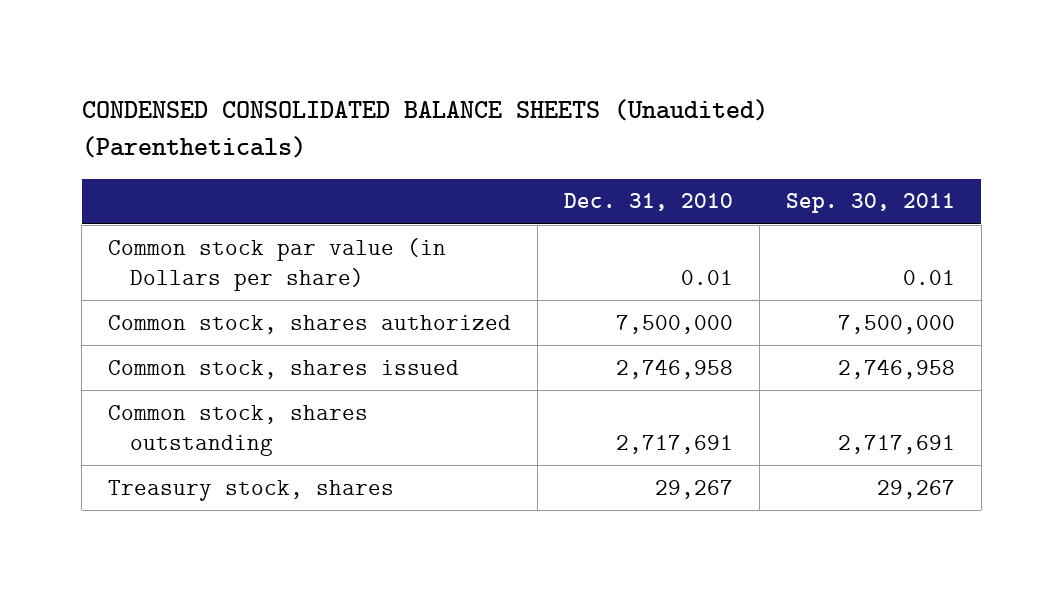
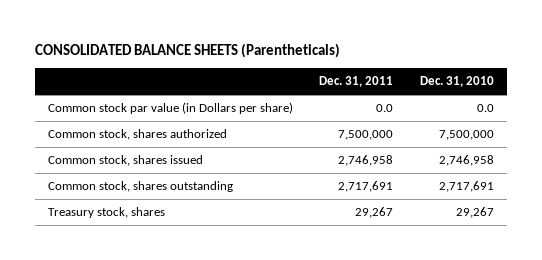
- CONDENSED CONSOLIDATED BALANCE SHEETS (Unaudited) (Parentheticals)
+ CONSOLIDATED BALANCE SHEETS (Parentheticals)
- | Dec. 31, 2010 | Sep. 30, 2011
+ | Dec. 31, 2011 | Dec. 31, 2010
- Common stock par value (in Dollars per share) | 0.01 | 0.01
+ Common stock par value (in Dollars per share) | 0.0 | 0.0

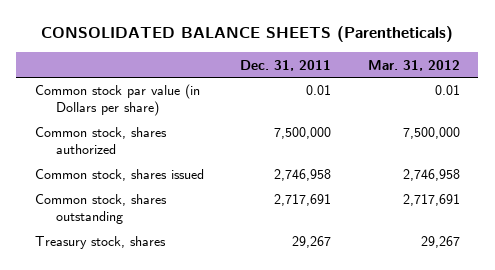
- | Dec. 31, 2011 | Dec. 31, 2010
+ | Dec. 31, 2011 | Mar. 31, 2012
- Common stock par value (in Dollars per share) | 0.0 | 0.0
+ Common stock par value (in Dollars per share) | 0.01 | 0.01

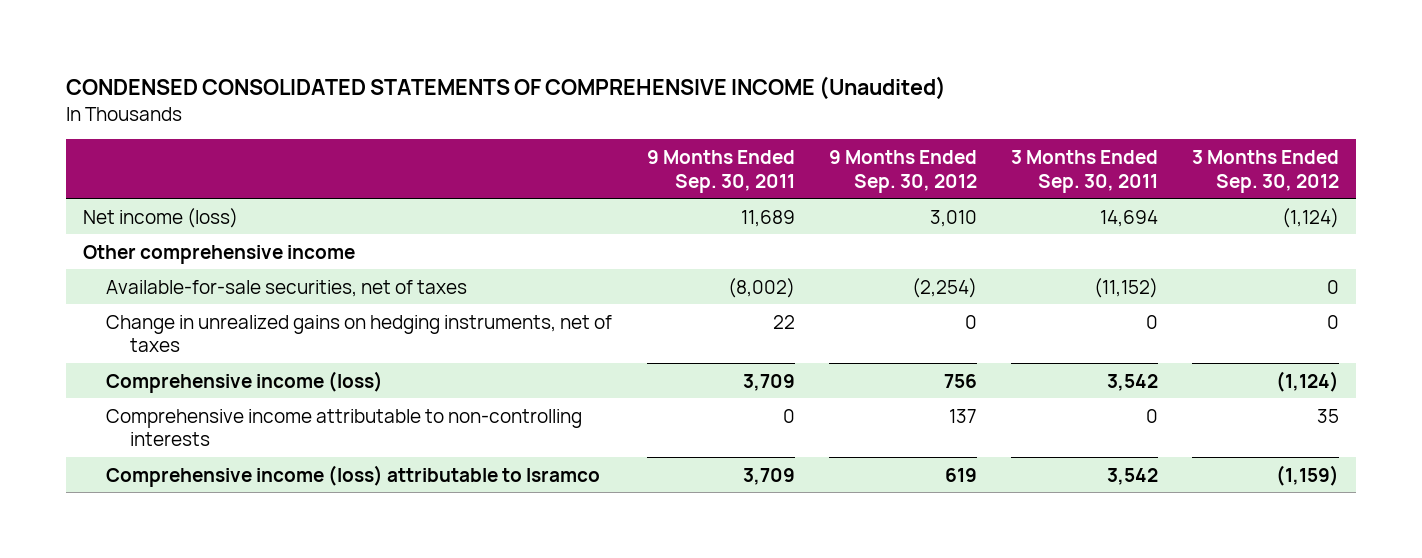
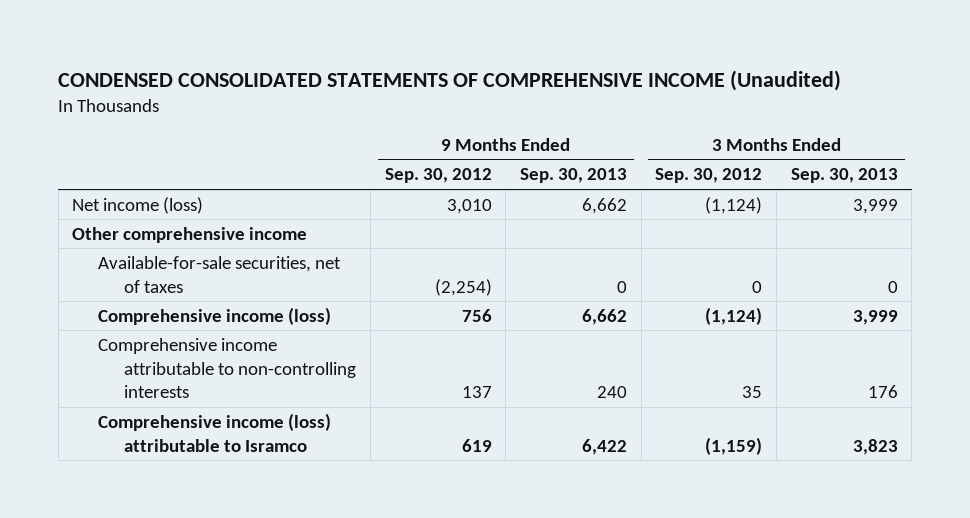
- | 9 Months Ended Sep. 30, 2011 | 9 Months Ended Sep. 30, 2012 | 3 Months Ended Sep. 30, 2011 | 3 Months Ended Sep. 30, 2012
+ | 9 Months Ended Sep. 30, 2012 | 9 Months Ended Sep. 30, 2013 | 3 Months Ended Sep. 30, 2012 | 3 Months Ended Sep. 30, 2013
- Change in unrealized gains on hedging instruments, net of taxes | 22 | 0 | 0 | 0

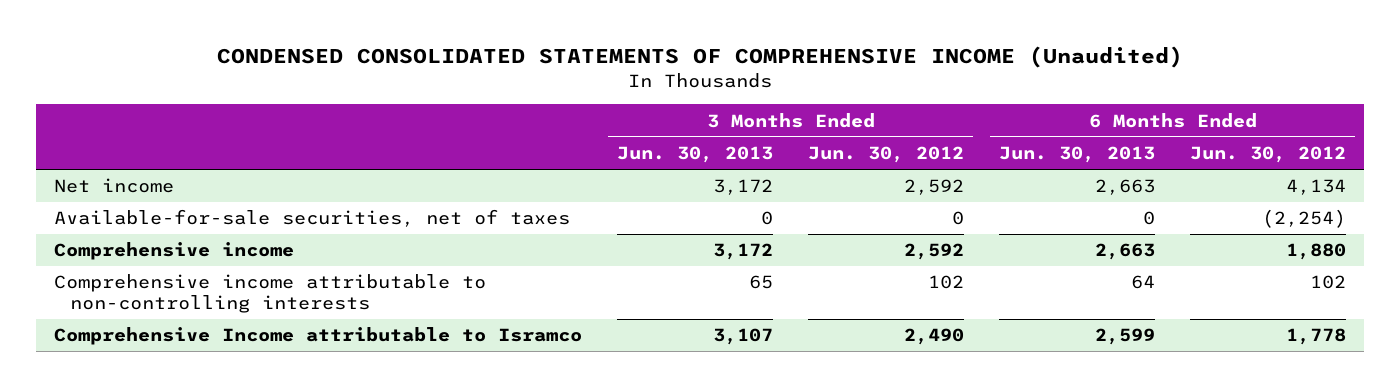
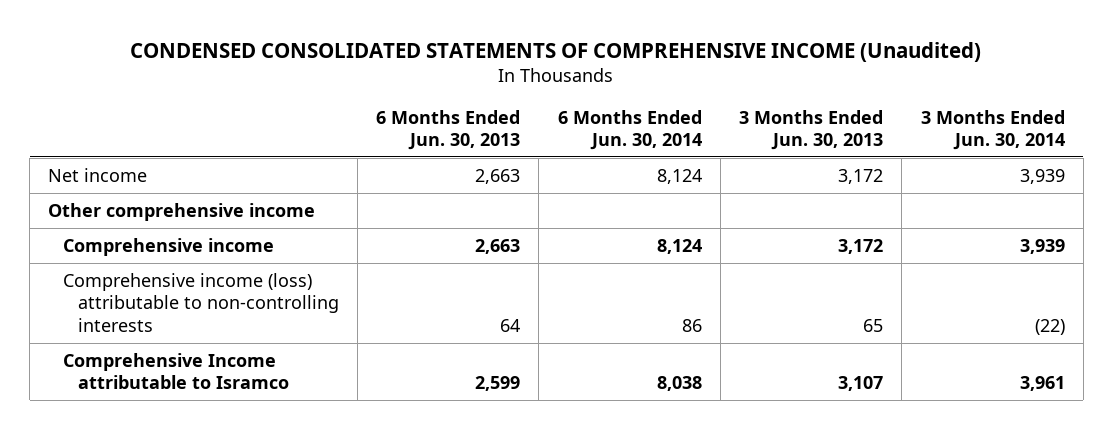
- | 3 Months Ended Jun. 30, 2013 | 3 Months Ended Jun. 30, 2012 | 6 Months Ended Jun. 30, 2013 | 6 Months Ended Jun. 30, 2012
+ | 6 Months Ended Jun. 30, 2013 | 6 Months Ended Jun. 30, 2014 | 3 Months Ended Jun. 30, 2013 | 3 Months Ended Jun. 30, 2014
- Available-for-sale securities, net of taxes | 0 | 0 | 0 | (2,254)
+ Other comprehensive income
- Comprehensive income attributable to non-controlling interests | 65 | 102 | 64 | 102
+ Comprehensive income (loss) attributable to non-controlling interests | 64 | 86 | 65 | (22)

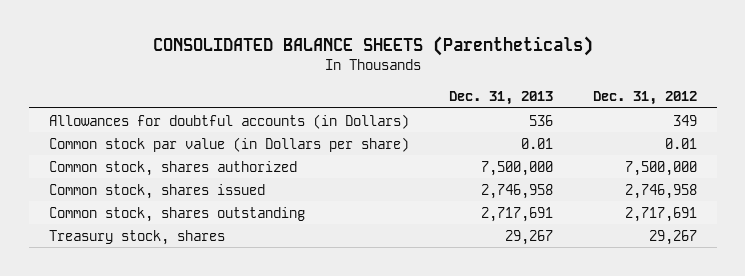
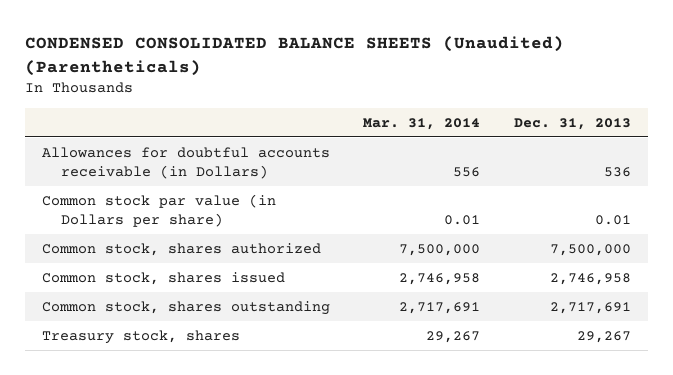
- CONSOLIDATED BALANCE SHEETS (Parentheticals)
+ CONDENSED CONSOLIDATED BALANCE SHEETS (Unaudited) (Parentheticals)
- | Dec. 31, 2013 | Dec. 31, 2012
+ | Mar. 31, 2014 | Dec. 31, 2013
- Allowances for doubtful accounts (in Dollars) | 536 | 349
+ Allowances for doubtful accounts receivable (in Dollars) | 556 | 536

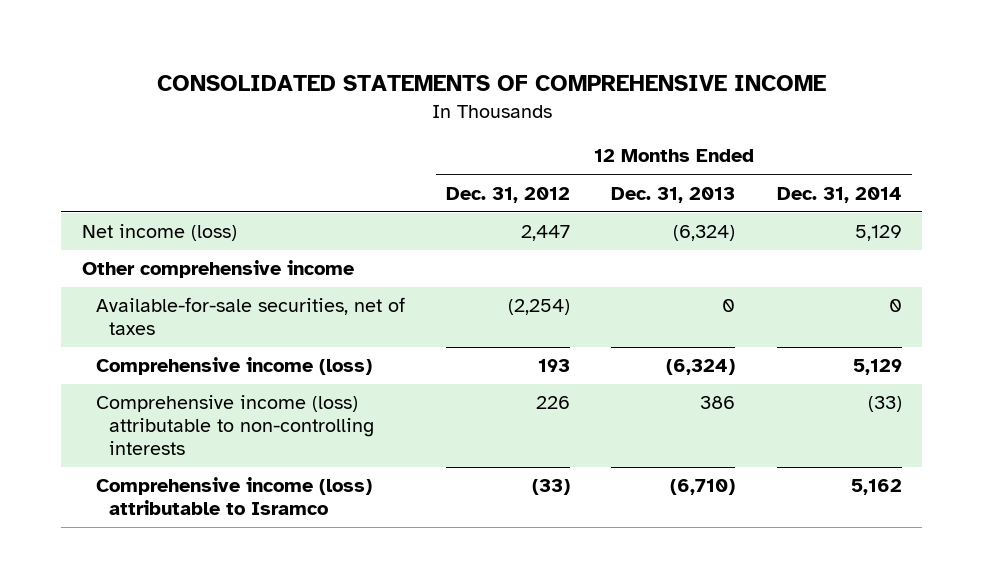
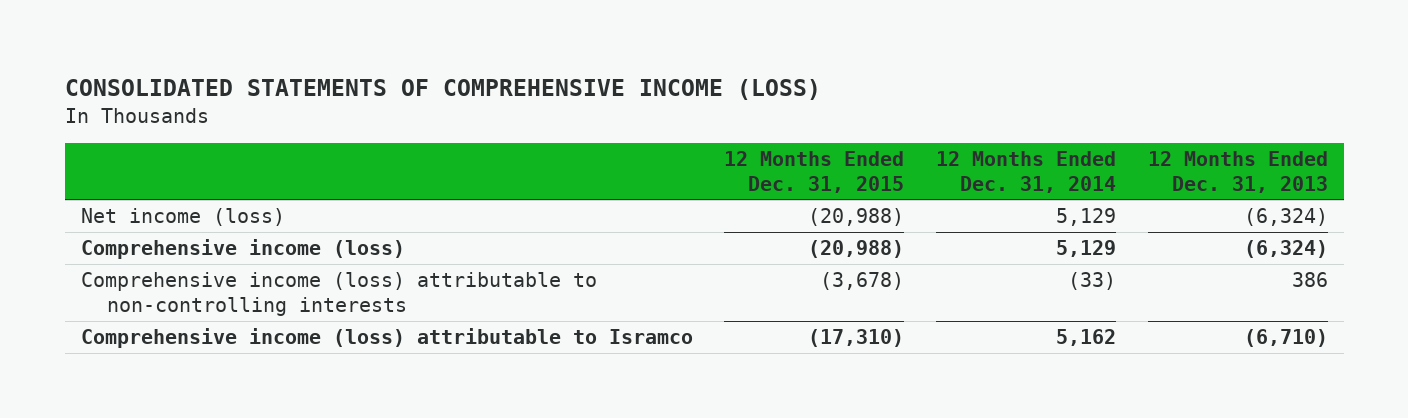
- CONSOLIDATED STATEMENTS OF COMPREHENSIVE INCOME
+ CONSOLIDATED STATEMENTS OF COMPREHENSIVE INCOME (LOSS)
- | 12 Months Ended Dec. 31, 2012 | 12 Months Ended Dec. 31, 2013 | 12 Months Ended Dec. 31, 2014
+ | 12 Months Ended Dec. 31, 2015 | 12 Months Ended Dec. 31, 2014 | 12 Months Ended Dec. 31, 2013
- Other comprehensive income
- Available-for-sale securities, net of taxes | (2,254) | 0 | 0

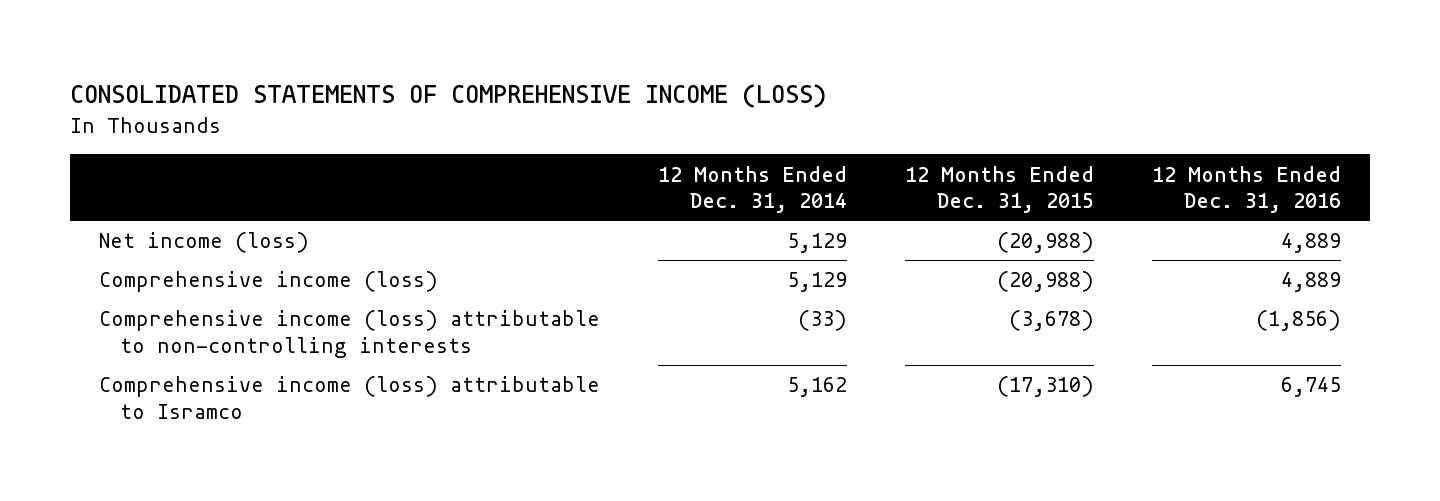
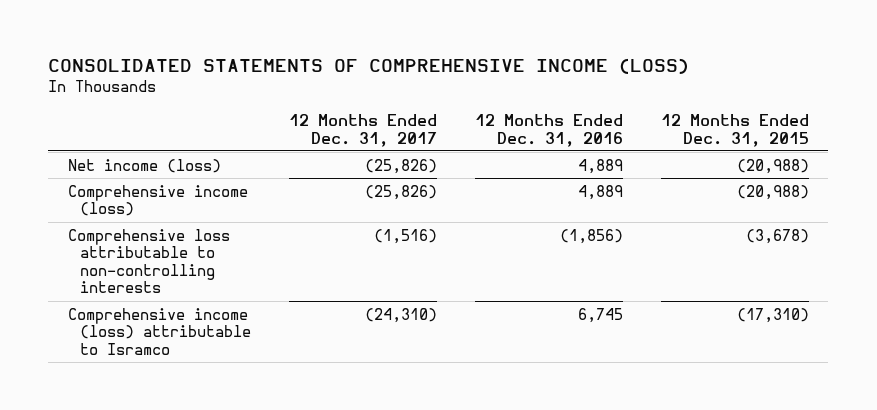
- | 12 Months Ended Dec. 31, 2014 | 12 Months Ended Dec. 31, 2015 | 12 Months Ended Dec. 31, 2016
+ | 12 Months Ended Dec. 31, 2017 | 12 Months Ended Dec. 31, 2016 | 12 Months Ended Dec. 31, 2015
- Comprehensive income (loss) attributable to non-controlling interests | (33) | (3,678) | (1,856)
+ Comprehensive loss attributable to non-controlling interests | (1,516) | (1,856) | (3,678)

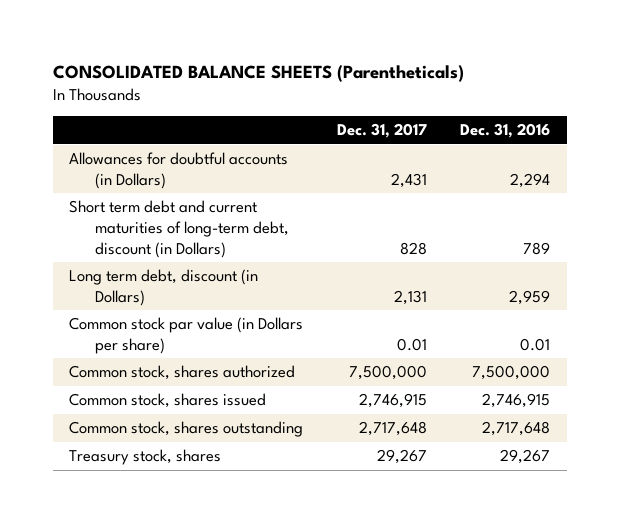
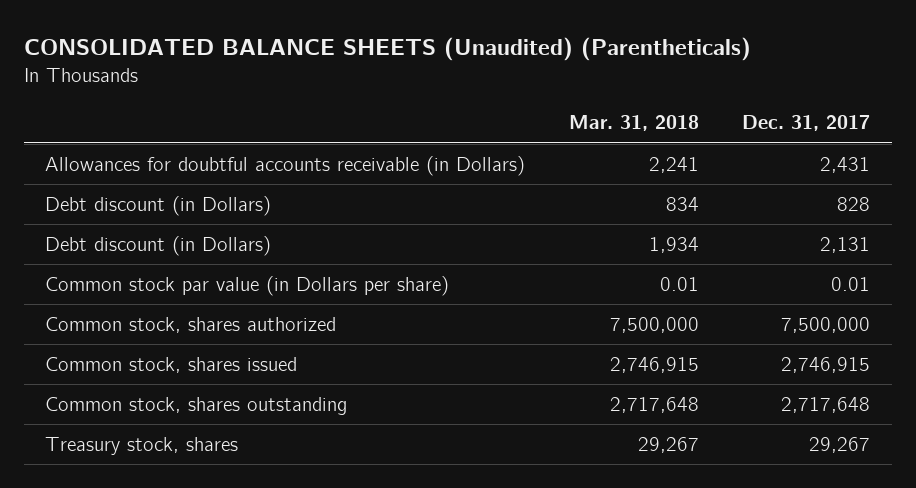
- CONSOLIDATED BALANCE SHEETS (Parentheticals)
+ CONSOLIDATED BALANCE SHEETS (Unaudited) (Parentheticals)
- | Dec. 31, 2017 | Dec. 31, 2016
+ | Mar. 31, 2018 | Dec. 31, 2017
- Allowances for doubtful accounts (in Dollars) | 2,431 | 2,294
- Short term debt and current maturities of long-term debt, discount (in Dollars) | 828 | 789
- Long term debt, discount (in Dollars) | 2,131 | 2,959
+ Allowances for doubtful accounts receivable (in Dollars) | 2,241 | 2,431
+ Debt discount (in Dollars) | 834 | 828
+ Debt discount (in Dollars) | 1,934 | 2,131

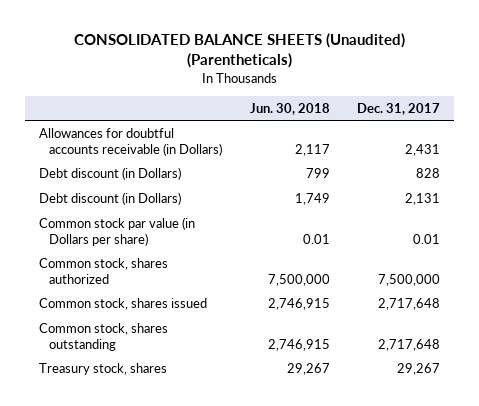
- | Mar. 31, 2018 | Dec. 31, 2017
+ | Jun. 30, 2018 | Dec. 31, 2017
- Common stock, shares issued | 2,746,915 | 2,746,915
+ Common stock, shares issued | 2,746,915 | 2,717,648

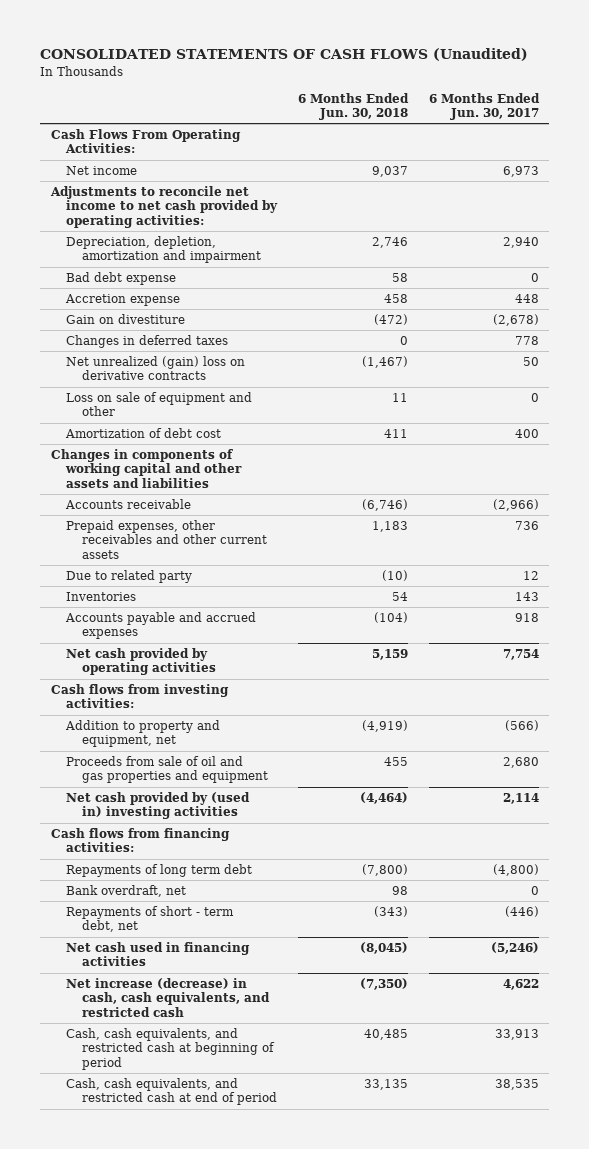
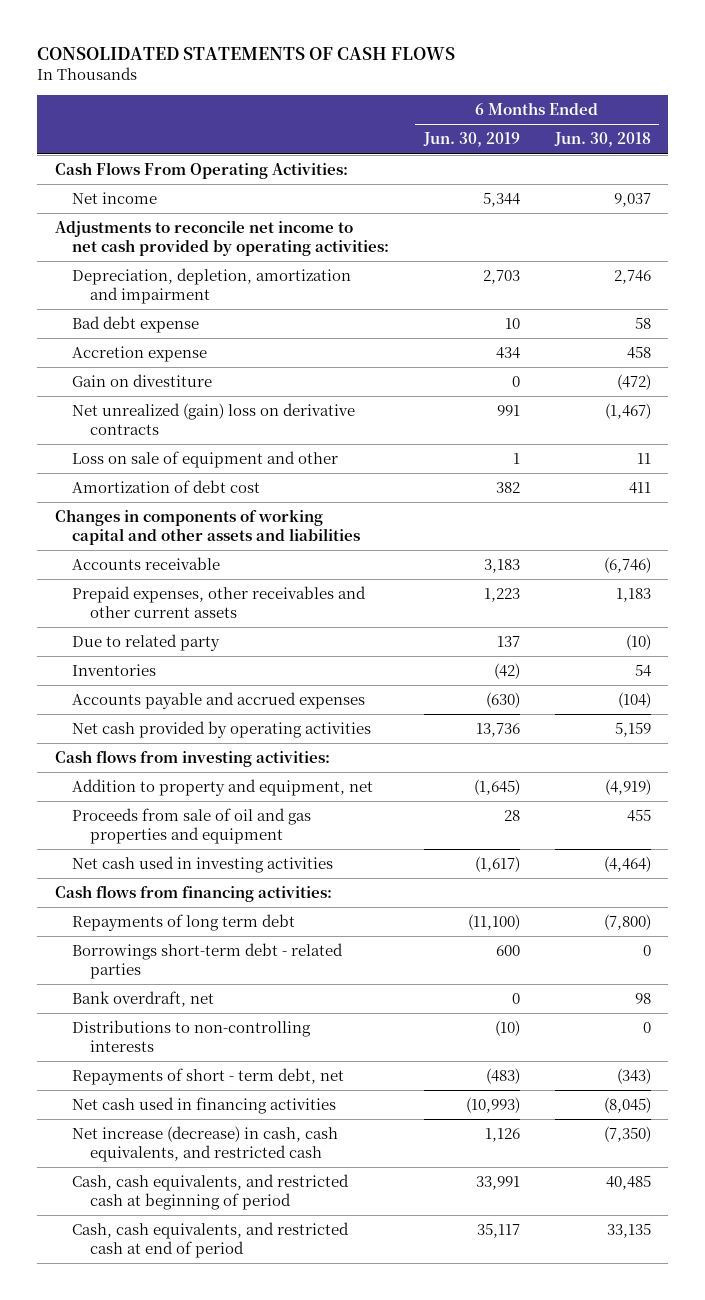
- CONSOLIDATED STATEMENTS OF CASH FLOWS (Unaudited)
+ CONSOLIDATED STATEMENTS OF CASH FLOWS
- | 6 Months Ended Jun. 30, 2018 | 6 Months Ended Jun. 30, 2017
+ | 6 Months Ended Jun. 30, 2019 | 6 Months Ended Jun. 30, 2018
- Changes in deferred taxes | 0 | 778
- Net cash provided by (used in) investing activities | (4,464) | 2,114
+ Net cash used in investing activities | (1,617) | (4,464)
+ Borrowings short-term debt - related parties | 600 | 0
+ Distributions to non-controlling interests | (10) | 0

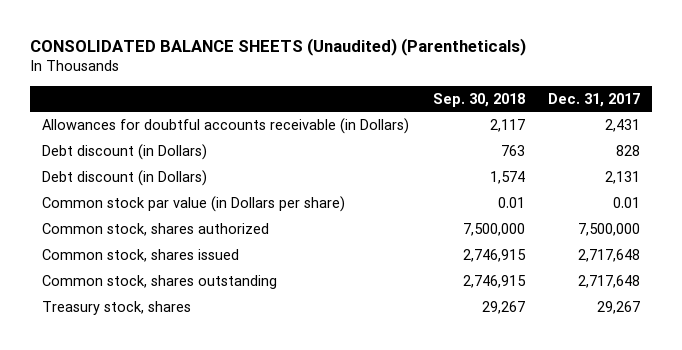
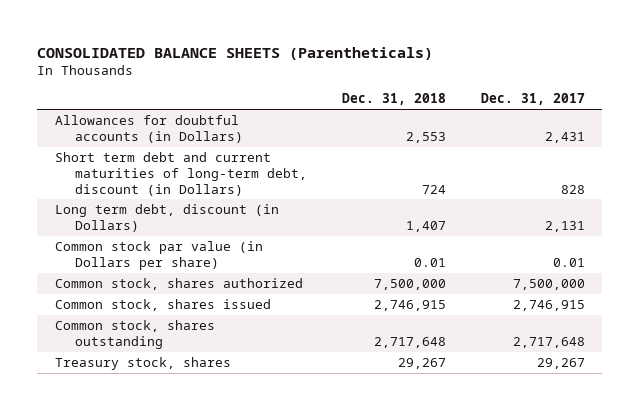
- CONSOLIDATED BALANCE SHEETS (Unaudited) (Parentheticals)
+ CONSOLIDATED BALANCE SHEETS (Parentheticals)
- | Sep. 30, 2018 | Dec. 31, 2017
+ | Dec. 31, 2018 | Dec. 31, 2017
- Allowances for doubtful accounts receivable (in Dollars) | 2,117 | 2,431
- Debt discount (in Dollars) | 763 | 828
- Debt discount (in Dollars) | 1,574 | 2,131
+ Allowances for doubtful accounts (in Dollars) | 2,553 | 2,431
+ Short term debt and current maturities of long-term debt, discount (in Dollars) | 724 | 828
+ Long term debt, discount (in Dollars) | 1,407 | 2,131
- Common stock, shares issued | 2,746,915 | 2,717,648
+ Common stock, shares issued | 2,746,915 | 2,746,915

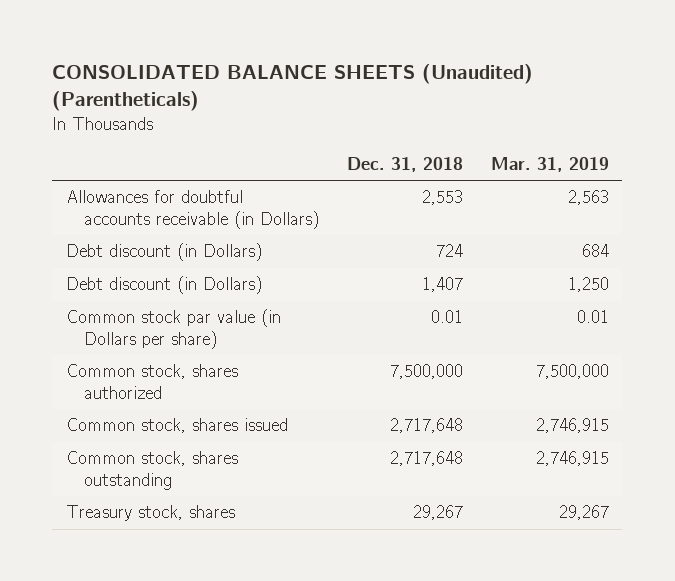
- CONSOLIDATED BALANCE SHEETS (Parentheticals)
+ CONSOLIDATED BALANCE SHEETS (Unaudited) (Parentheticals)
- | Dec. 31, 2018 | Dec. 31, 2017
+ | Dec. 31, 2018 | Mar. 31, 2019
- Allowances for doubtful accounts (in Dollars) | 2,553 | 2,431
- Short term debt and current maturities of long-term debt, discount (in Dollars) | 724 | 828
- Long term debt, discount (in Dollars) | 1,407 | 2,131
+ Allowances for doubtful accounts receivable (in Dollars) | 2,553 | 2,563
+ Debt discount (in Dollars) | 724 | 684
+ Debt discount (in Dollars) | 1,407 | 1,250
- Common stock, shares issued | 2,746,915 | 2,746,915
+ Common stock, shares issued | 2,717,648 | 2,746,915

